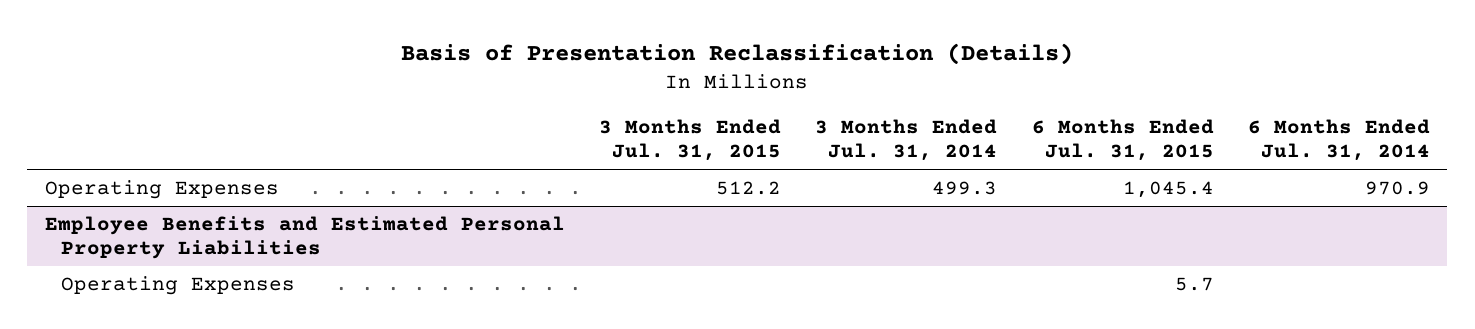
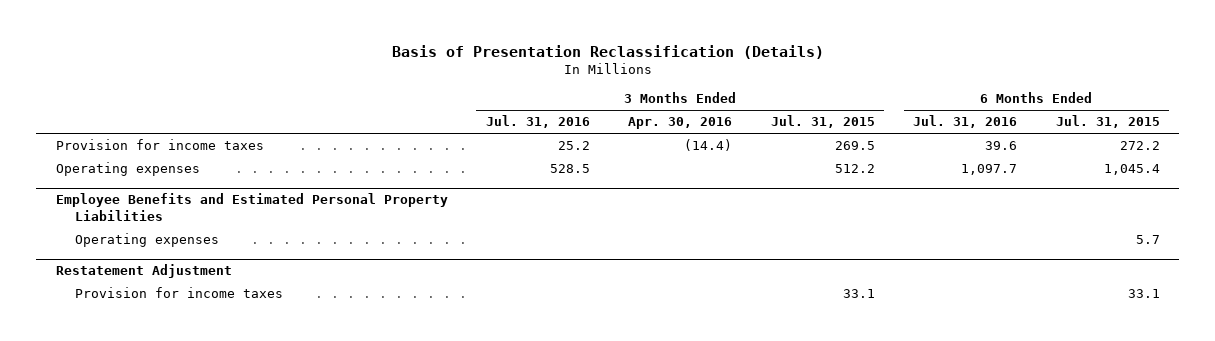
- | 3 Months Ended Jul. 31, 2015 | 3 Months Ended Jul. 31, 2014 | 6 Months Ended Jul. 31, 2015 | 6 Months Ended Jul. 31, 2014
+ | 3 Months Ended Jul. 31, 2016 | 3 Months Ended Apr. 30, 2016 | 3 Months Ended Jul. 31, 2015 | 6 Months Ended Jul. 31, 2016 | 6 Months Ended Jul. 31, 2015
- Operating Expenses | 512.2 | 499.3 | 1,045.4 | 970.9
+ Provision for income taxes | 25.2 | (14.4) | 269.5 | 39.6 | 272.2
+ Operating expenses | 528.5 | | 512.2 | 1,097.7 | 1,045.4
@ Employee Benefits and Estimated Personal Property Liabilities
- Operating Expenses | | | 5.7 |
+ Operating expenses | | | | | 5.7
+ Restatement Adjustment
+ Provision for income taxes | | | 33.1 | | 33.1

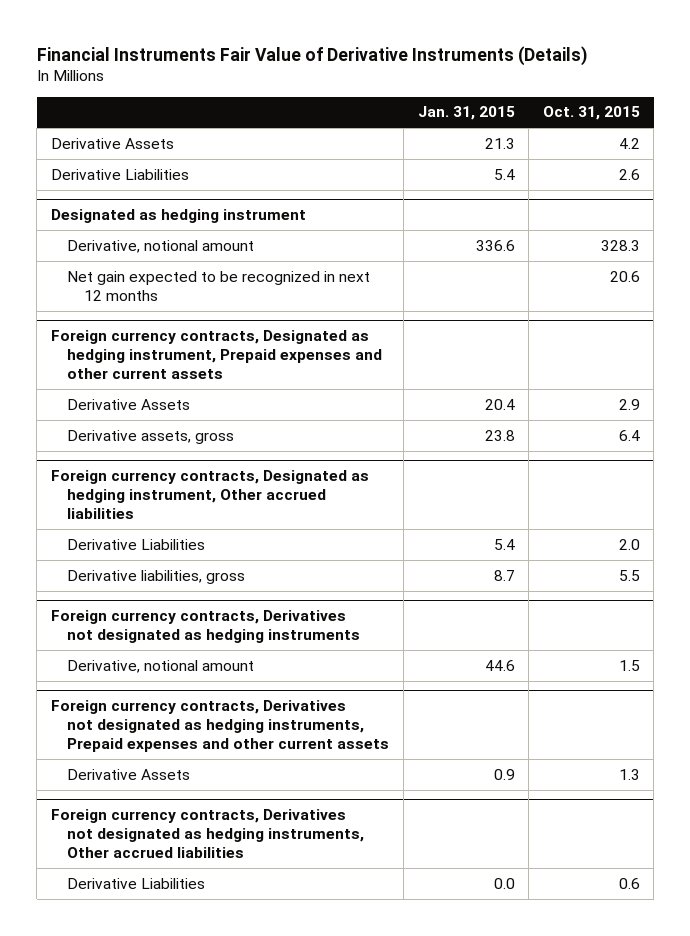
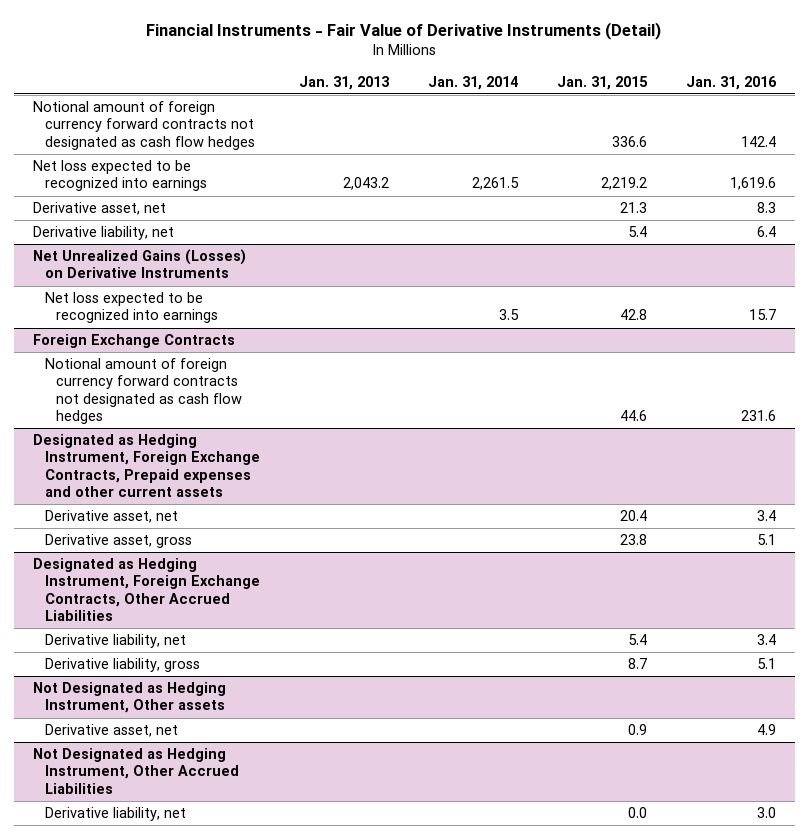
- Financial Instruments Fair Value of Derivative Instruments (Details)
+ Financial Instruments - Fair Value of Derivative Instruments (Detail)
- | Jan. 31, 2015 | Oct. 31, 2015
+ | Jan. 31, 2013 | Jan. 31, 2014 | Jan. 31, 2015 | Jan. 31, 2016
- Derivative Assets | 21.3 | 4.2
- Derivative Liabilities | 5.4 | 2.6
- Designated as hedging instrument
- Derivative, notional amount | 336.6 | 328.3
- Net gain expected to be recognized in next 12 months | | 20.6
- Foreign currency contracts, Designated as hedging instrument, Prepaid expenses and other current assets
- Derivative Assets | 20.4 | 2.9
- Derivative assets, gross | 23.8 | 6.4
- Foreign currency contracts, Designated as hedging instrument, Other accrued liabilities
- Derivative Liabilities | 5.4 | 2.0
- Derivative liabilities, gross | 8.7 | 5.5
- Foreign currency contracts, Derivatives not designated as hedging instruments
- Derivative, notional amount | 44.6 | 1.5
- Foreign currency contracts, Derivatives not designated as hedging instruments, Prepaid expenses and other current assets
- Derivative Assets | 0.9 | 1.3
- Foreign currency contracts, Derivatives not designated as hedging instruments, Other accrued liabilities
- Derivative Liabilities | 0.0 | 0.6
+ Notional amount of foreign currency forward contracts not designated as cash flow hedges | | | 336.6 | 142.4
+ Net loss expected to be recognized into earnings | 2,043.2 | 2,261.5 | 2,219.2 | 1,619.6
+ Derivative asset, net | | | 21.3 | 8.3
+ Derivative liability, net | | | 5.4 | 6.4
+ Net Unrealized Gains (Losses) on Derivative Instruments
+ Net loss expected to be recognized into earnings | | 3.5 | 42.8 | 15.7
+ Foreign Exchange Contracts
+ Notional amount of foreign currency forward contracts not designated as cash flow hedges | | | 44.6 | 231.6
+ Designated as Hedging Instrument, Foreign Exchange Contracts, Prepaid expenses and other current assets
+ Derivative asset, net | | | 20.4 | 3.4
+ Derivative asset, gross | | | 23.8 | 5.1
+ Designated as Hedging Instrument, Foreign Exchange Contracts, Other Accrued Liabilities
+ Derivative liability, net | | | 5.4 | 3.4
+ Derivative liability, gross | | | 8.7 | 5.1
+ Not Designated as Hedging Instrument, Other assets
+ Derivative asset, net | | | 0.9 | 4.9
+ Not Designated as Hedging Instrument, Other Accrued Liabilities
+ Derivative liability, net | | | 0.0 | 3.0

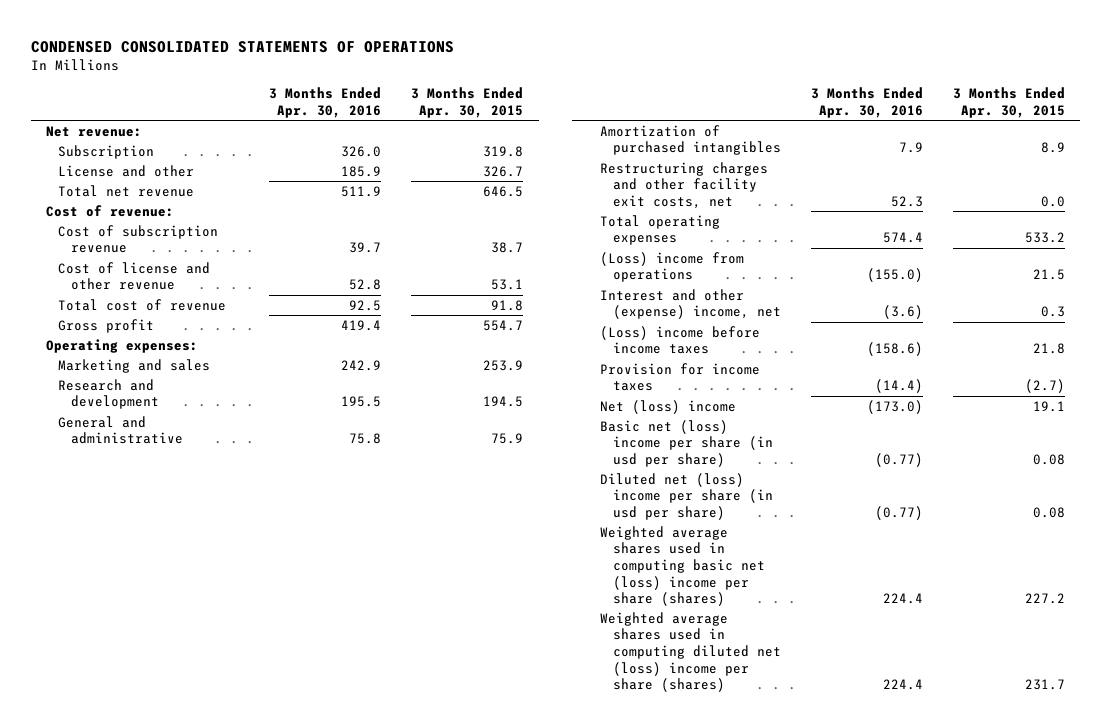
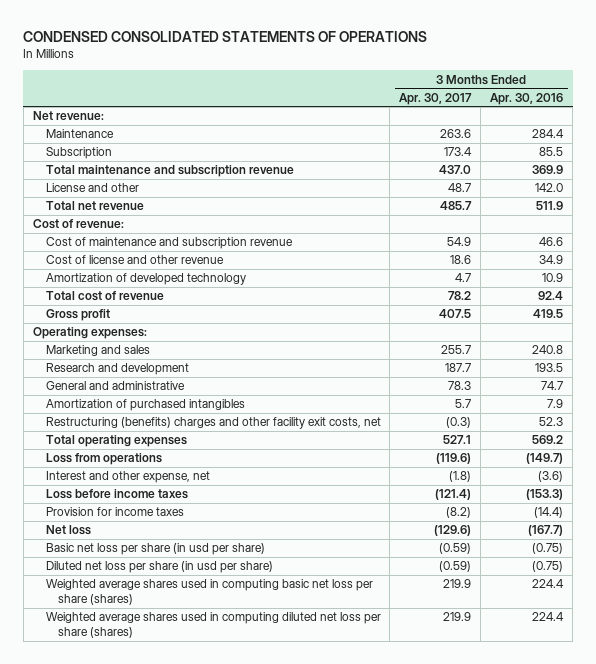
- | 3 Months Ended Apr. 30, 2016 | 3 Months Ended Apr. 30, 2015
+ | 3 Months Ended Apr. 30, 2017 | 3 Months Ended Apr. 30, 2016
- Subscription | 326.0 | 319.8
- License and other | 185.9 | 326.7
+ Maintenance | 263.6 | 284.4
+ Subscription | 173.4 | 85.5
+ Total maintenance and subscription revenue | 437.0 | 369.9
+ License and other | 48.7 | 142.0
- Cost of subscription revenue | 39.7 | 38.7
- Cost of license and other revenue | 52.8 | 53.1
- Total cost of revenue | 92.5 | 91.8
- Gross profit | 419.4 | 554.7
+ Cost of maintenance and subscription revenue | 54.9 | 46.6
+ Cost of license and other revenue | 18.6 | 34.9
+ Amortization of developed technology | 4.7 | 10.9
+ Total cost of revenue | 78.2 | 92.4
+ Gross profit | 407.5 | 419.5
- Marketing and sales | 242.9 | 253.9
- Research and development | 195.5 | 194.5
- General and administrative | 75.8 | 75.9
+ Marketing and sales | 255.7 | 240.8
+ Research and development | 187.7 | 193.5
+ General and administrative | 78.3 | 74.7
- Restructuring charges and other facility exit costs, net | 52.3 | 0.0
- Total operating expenses | 574.4 | 533.2
- (Loss) income from operations | (155.0) | 21.5
- Interest and other (expense) income, net | (3.6) | 0.3
- (Loss) income before income taxes | (158.6) | 21.8
+ Restructuring (benefits) charges and other facility exit costs, net | (0.3) | 52.3
+ Total operating expenses | 527.1 | 569.2
+ Loss from operations | (119.6) | (149.7)
+ Interest and other expense, net | (1.8) | (3.6)
+ Loss before income taxes | (121.4) | (153.3)
- Net (loss) income | (173.0) | 19.1
- Basic net (loss) income per share (in usd per share) | (0.77) | 0.08
- Diluted net (loss) income per share (in usd per share) | (0.77) | 0.08
- Weighted average shares used in computing basic net (loss) income per share (shares) | 224.4 | 227.2
- Weighted average shares used in computing diluted net (loss) income per share (shares) | 224.4 | 231.7
+ Net loss | (129.6) | (167.7)
+ Basic net loss per share (in usd per share) | (0.59) | (0.75)
+ Diluted net loss per share (in usd per share) | (0.59) | (0.75)
+ Weighted average shares used in computing basic net loss per share (shares) | 219.9 | 224.4
+ Weighted average shares used in computing diluted net loss per share (shares) | 219.9 | 224.4

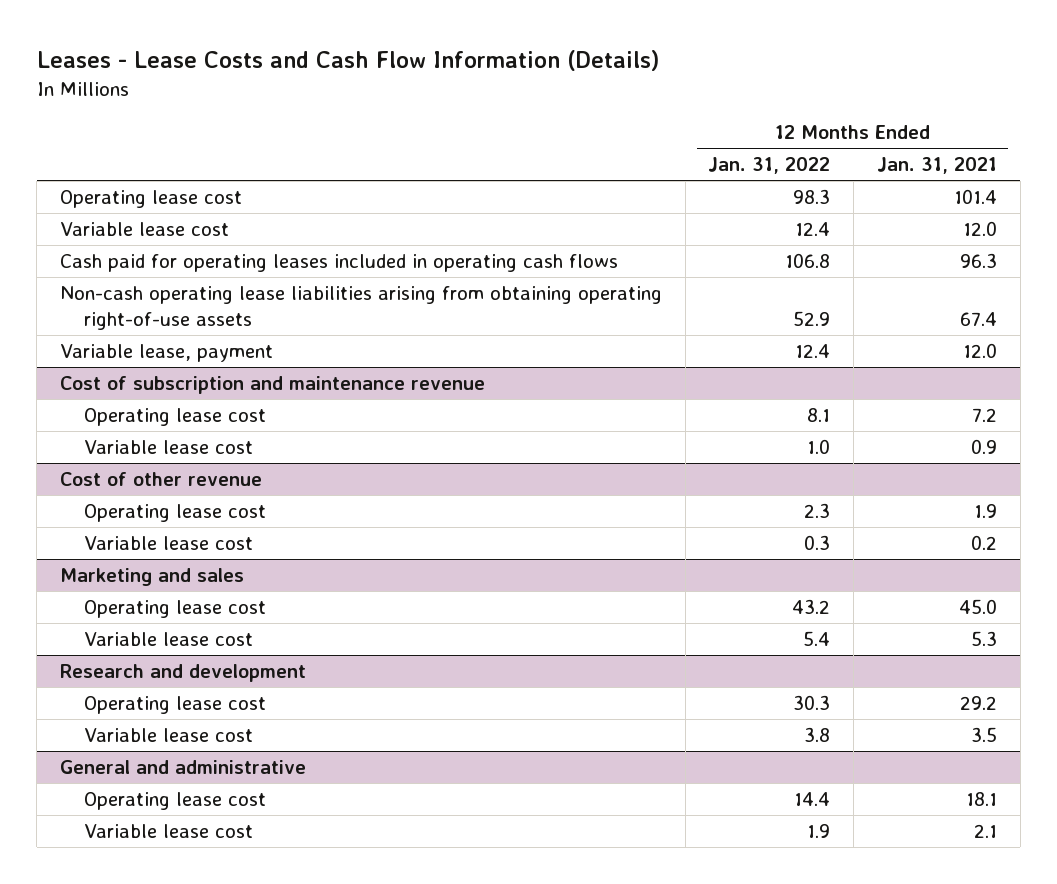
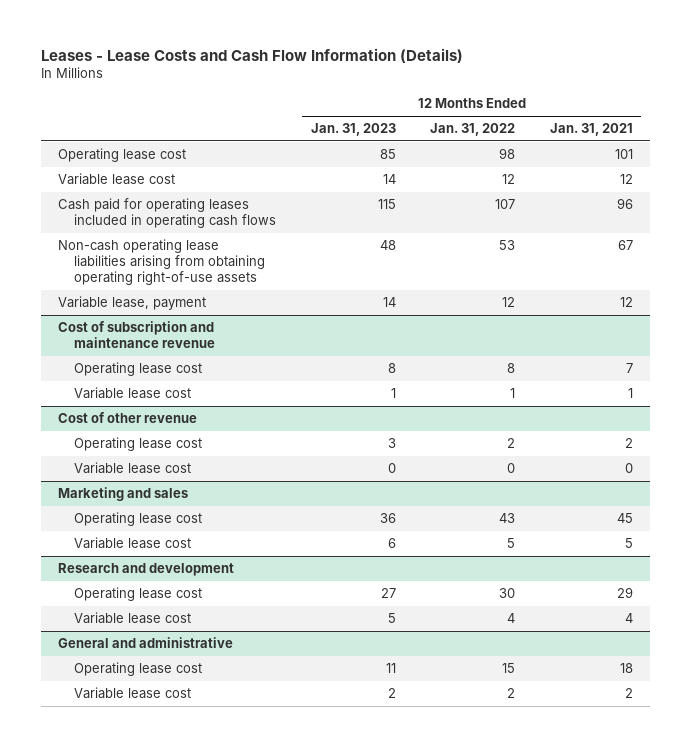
- | 12 Months Ended Jan. 31, 2022 | 12 Months Ended Jan. 31, 2021
+ | 12 Months Ended Jan. 31, 2023 | 12 Months Ended Jan. 31, 2022 | 12 Months Ended Jan. 31, 2021
- Operating lease cost | 98.3 | 101.4
- Variable lease cost | 12.4 | 12.0
- Cash paid for operating leases included in operating cash flows | 106.8 | 96.3
- Non-cash operating lease liabilities arising from obtaining operating right-of-use assets | 52.9 | 67.4
- Variable lease, payment | 12.4 | 12.0
+ Operating lease cost | 85 | 98 | 101
+ Variable lease cost | 14 | 12 | 12
+ Cash paid for operating leases included in operating cash flows | 115 | 107 | 96
+ Non-cash operating lease liabilities arising from obtaining operating right-of-use assets | 48 | 53 | 67
+ Variable lease, payment | 14 | 12 | 12
@ Cost of subscription and maintenance revenue
- Operating lease cost | 8.1 | 7.2
- Variable lease cost | 1.0 | 0.9
+ Operating lease cost | 8 | 8 | 7
+ Variable lease cost | 1 | 1 | 1
@ Cost of other revenue
- Operating lease cost | 2.3 | 1.9
- Variable lease cost | 0.3 | 0.2
+ Operating lease cost | 3 | 2 | 2
+ Variable lease cost | 0 | 0 | 0
@ Marketing and sales
- Operating lease cost | 43.2 | 45.0
- Variable lease cost | 5.4 | 5.3
+ Operating lease cost | 36 | 43 | 45
+ Variable lease cost | 6 | 5 | 5
@ Research and development
- Operating lease cost | 30.3 | 29.2
- Variable lease cost | 3.8 | 3.5
+ Operating lease cost | 27 | 30 | 29
+ Variable lease cost | 5 | 4 | 4
@ General and administrative
- Operating lease cost | 14.4 | 18.1
- Variable lease cost | 1.9 | 2.1
+ Operating lease cost | 11 | 15 | 18
+ Variable lease cost | 2 | 2 | 2

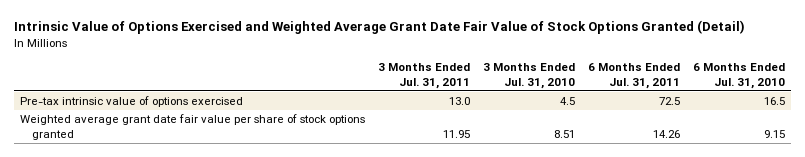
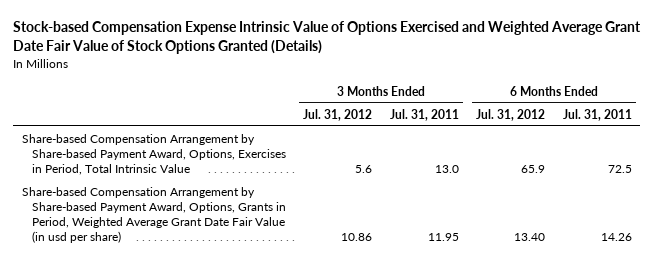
- Intrinsic Value of Options Exercised and Weighted Average Grant Date Fair Value of Stock Options Granted (Detail)
+ Stock-based Compensation Expense Intrinsic Value of Options Exercised and Weighted Average Grant Date Fair Value of Stock Options Granted (Details)
- | 3 Months Ended Jul. 31, 2011 | 3 Months Ended Jul. 31, 2010 | 6 Months Ended Jul. 31, 2011 | 6 Months Ended Jul. 31, 2010
+ | 3 Months Ended Jul. 31, 2012 | 3 Months Ended Jul. 31, 2011 | 6 Months Ended Jul. 31, 2012 | 6 Months Ended Jul. 31, 2011
- Pre-tax intrinsic value of options exercised | 13.0 | 4.5 | 72.5 | 16.5
- Weighted average grant date fair value per share of stock options granted | 11.95 | 8.51 | 14.26 | 9.15
+ Share-based Compensation Arrangement by Share-based Payment Award, Options, Exercises in Period, Total Intrinsic Value | 5.6 | 13.0 | 65.9 | 72.5
+ Share-based Compensation Arrangement by Share-based Payment Award, Options, Grants in Period, Weighted Average Grant Date Fair Value (in usd per share) | 10.86 | 11.95 | 13.40 | 14.26

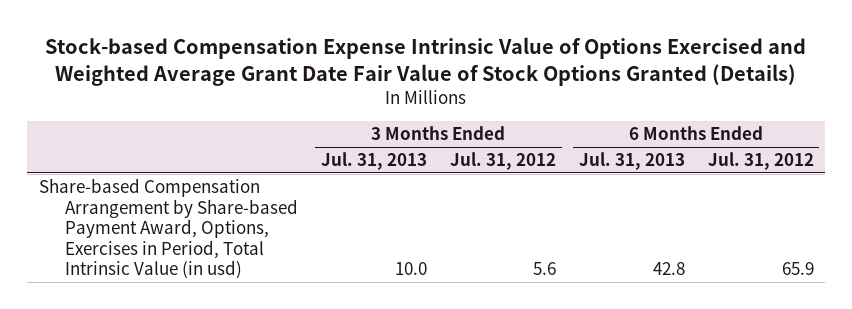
- | 3 Months Ended Jul. 31, 2012 | 3 Months Ended Jul. 31, 2011 | 6 Months Ended Jul. 31, 2012 | 6 Months Ended Jul. 31, 2011
+ | 3 Months Ended Jul. 31, 2013 | 3 Months Ended Jul. 31, 2012 | 6 Months Ended Jul. 31, 2013 | 6 Months Ended Jul. 31, 2012
- Share-based Compensation Arrangement by Share-based Payment Award, Options, Exercises in Period, Total Intrinsic Value | 5.6 | 13.0 | 65.9 | 72.5
- Share-based Compensation Arrangement by Share-based Payment Award, Options, Grants in Period, Weighted Average Grant Date Fair Value (in usd per share) | 10.86 | 11.95 | 13.40 | 14.26
+ Share-based Compensation Arrangement by Share-based Payment Award, Options, Exercises in Period, Total Intrinsic Value (in usd) | 10.0 | 5.6 | 42.8 | 65.9

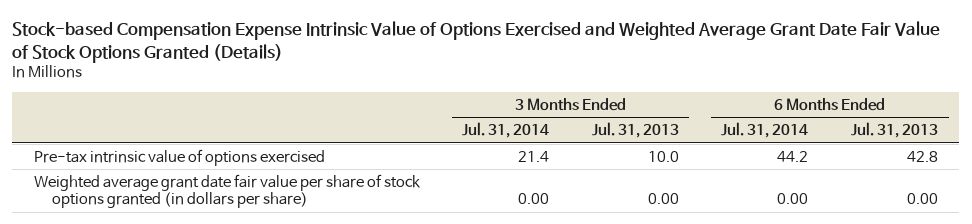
- | 3 Months Ended Jul. 31, 2013 | 3 Months Ended Jul. 31, 2012 | 6 Months Ended Jul. 31, 2013 | 6 Months Ended Jul. 31, 2012
+ | 3 Months Ended Jul. 31, 2014 | 3 Months Ended Jul. 31, 2013 | 6 Months Ended Jul. 31, 2014 | 6 Months Ended Jul. 31, 2013
- Share-based Compensation Arrangement by Share-based Payment Award, Options, Exercises in Period, Total Intrinsic Value (in usd) | 10.0 | 5.6 | 42.8 | 65.9
+ Pre-tax intrinsic value of options exercised | 21.4 | 10.0 | 44.2 | 42.8
+ Weighted average grant date fair value per share of stock options granted (in dollars per share) | 0.00 | 0.00 | 0.00 | 0.00

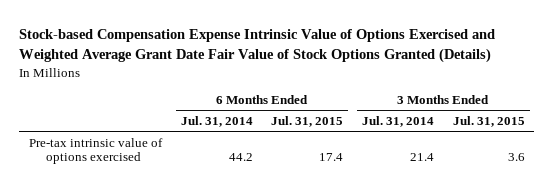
- | 3 Months Ended Jul. 31, 2014 | 3 Months Ended Jul. 31, 2013 | 6 Months Ended Jul. 31, 2014 | 6 Months Ended Jul. 31, 2013
+ | 6 Months Ended Jul. 31, 2014 | 6 Months Ended Jul. 31, 2015 | 3 Months Ended Jul. 31, 2014 | 3 Months Ended Jul. 31, 2015
- Weighted average grant date fair value per share of stock options granted (in dollars per share) | 0.00 | 0.00 | 0.00 | 0.00

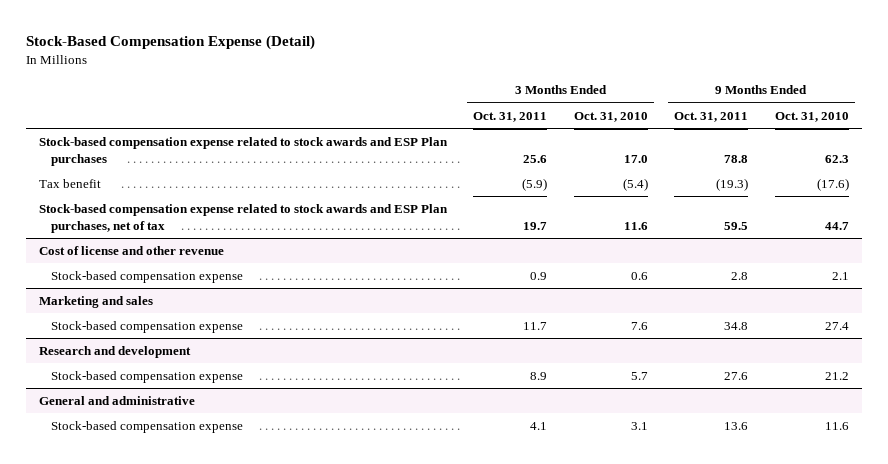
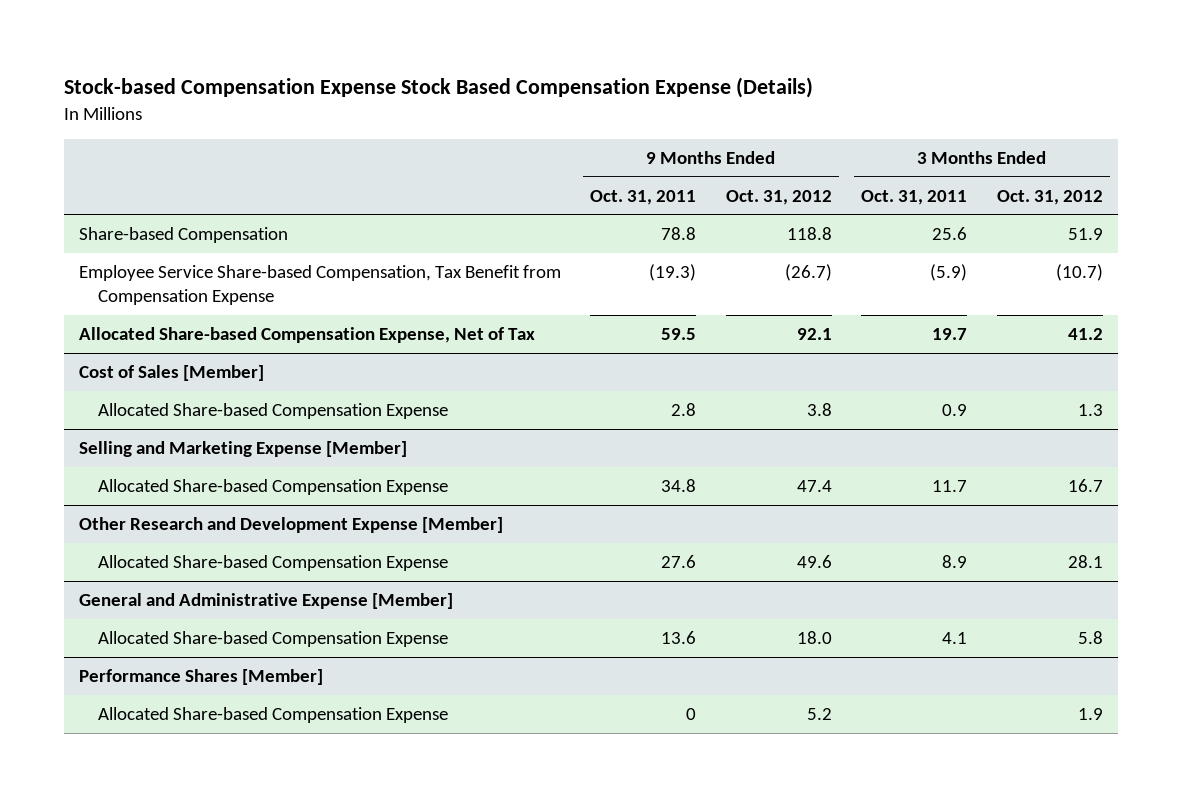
- Stock-Based Compensation Expense (Detail)
+ Stock-based Compensation Expense Stock Based Compensation Expense (Details)
- | 3 Months Ended Oct. 31, 2011 | 3 Months Ended Oct. 31, 2010 | 9 Months Ended Oct. 31, 2011 | 9 Months Ended Oct. 31, 2010
+ | 9 Months Ended Oct. 31, 2011 | 9 Months Ended Oct. 31, 2012 | 3 Months Ended Oct. 31, 2011 | 3 Months Ended Oct. 31, 2012
- Stock-based compensation expense related to stock awards and ESP Plan purchases | 25.6 | 17.0 | 78.8 | 62.3
- Tax benefit | (5.9) | (5.4) | (19.3) | (17.6)
- Stock-based compensation expense related to stock awards and ESP Plan purchases, net of tax | 19.7 | 11.6 | 59.5 | 44.7
- Cost of license and other revenue
- Stock-based compensation expense | 0.9 | 0.6 | 2.8 | 2.1
- Marketing and sales
- Stock-based compensation expense | 11.7 | 7.6 | 34.8 | 27.4
- Research and development
- Stock-based compensation expense | 8.9 | 5.7 | 27.6 | 21.2
- General and administrative
- Stock-based compensation expense | 4.1 | 3.1 | 13.6 | 11.6
+ Share-based Compensation | 78.8 | 118.8 | 25.6 | 51.9
+ Employee Service Share-based Compensation, Tax Benefit from Compensation Expense | (19.3) | (26.7) | (5.9) | (10.7)
+ Allocated Share-based Compensation Expense, Net of Tax | 59.5 | 92.1 | 19.7 | 41.2
+ Cost of Sales [Member]
+ Allocated Share-based Compensation Expense | 2.8 | 3.8 | 0.9 | 1.3
+ Selling and Marketing Expense [Member]
+ Allocated Share-based Compensation Expense | 34.8 | 47.4 | 11.7 | 16.7
+ Other Research and Development Expense [Member]
+ Allocated Share-based Compensation Expense | 27.6 | 49.6 | 8.9 | 28.1
+ General and Administrative Expense [Member]
+ Allocated Share-based Compensation Expense | 13.6 | 18.0 | 4.1 | 5.8
+ Performance Shares [Member]
+ Allocated Share-based Compensation Expense | 0 | 5.2 | | 1.9

